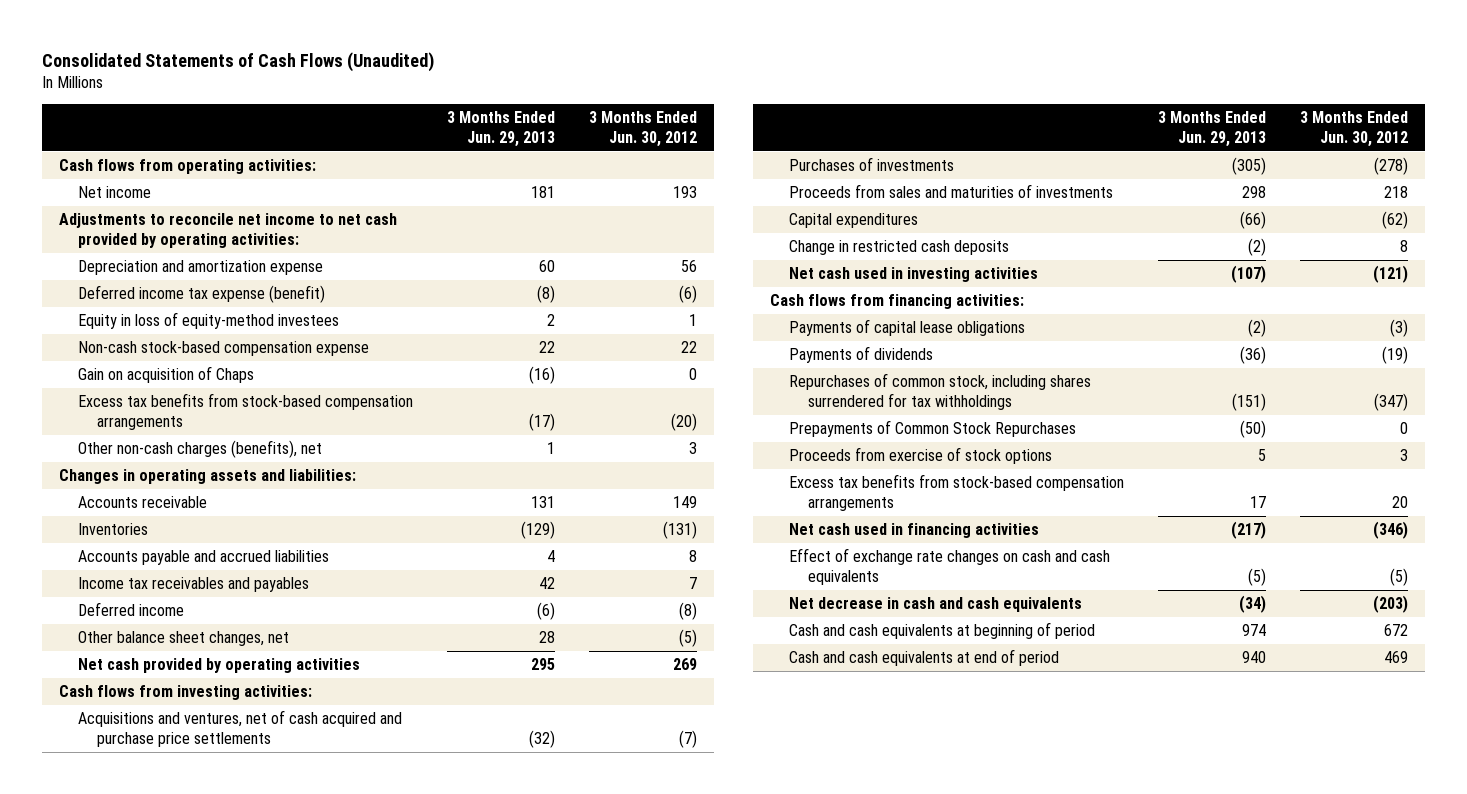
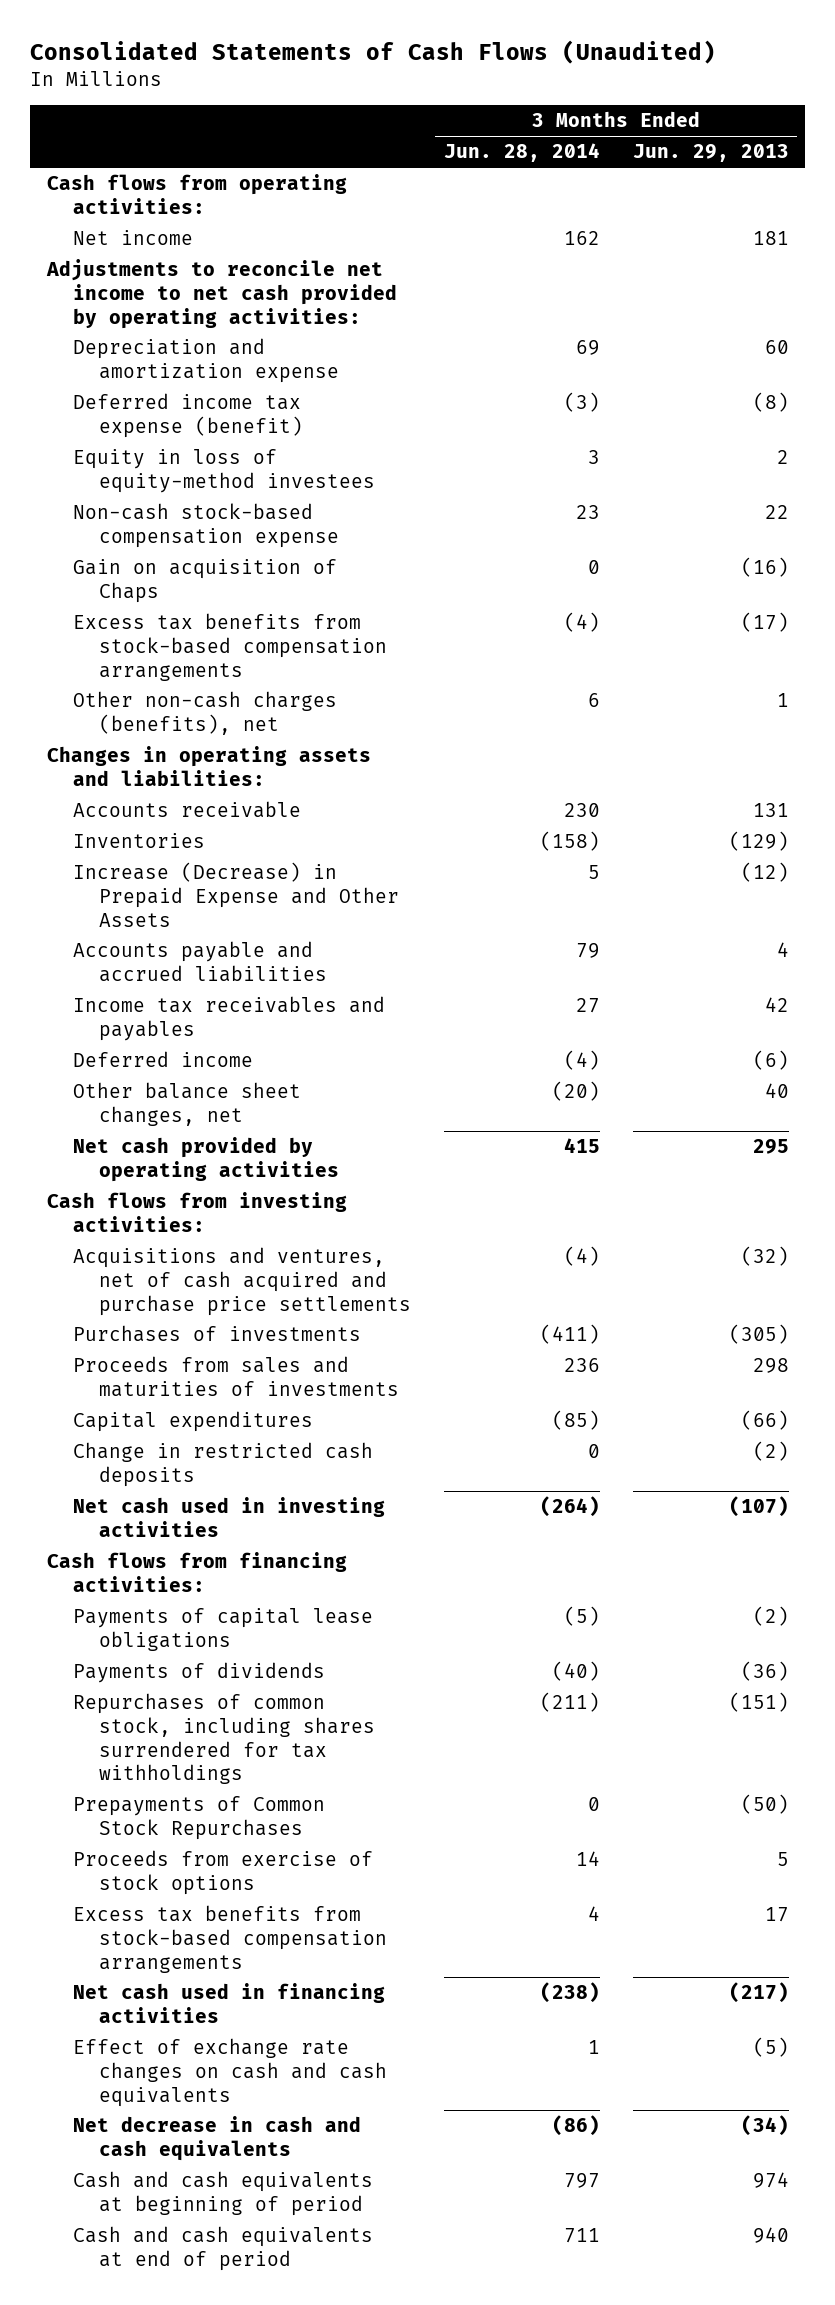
- | 3 Months Ended Jun. 29, 2013 | 3 Months Ended Jun. 30, 2012
+ | 3 Months Ended Jun. 28, 2014 | 3 Months Ended Jun. 29, 2013
+ Increase (Decrease) in Prepaid Expense and Other Assets | 5 | (12)
- Other balance sheet changes, net | 28 | (5)
+ Other balance sheet changes, net | (20) | 40

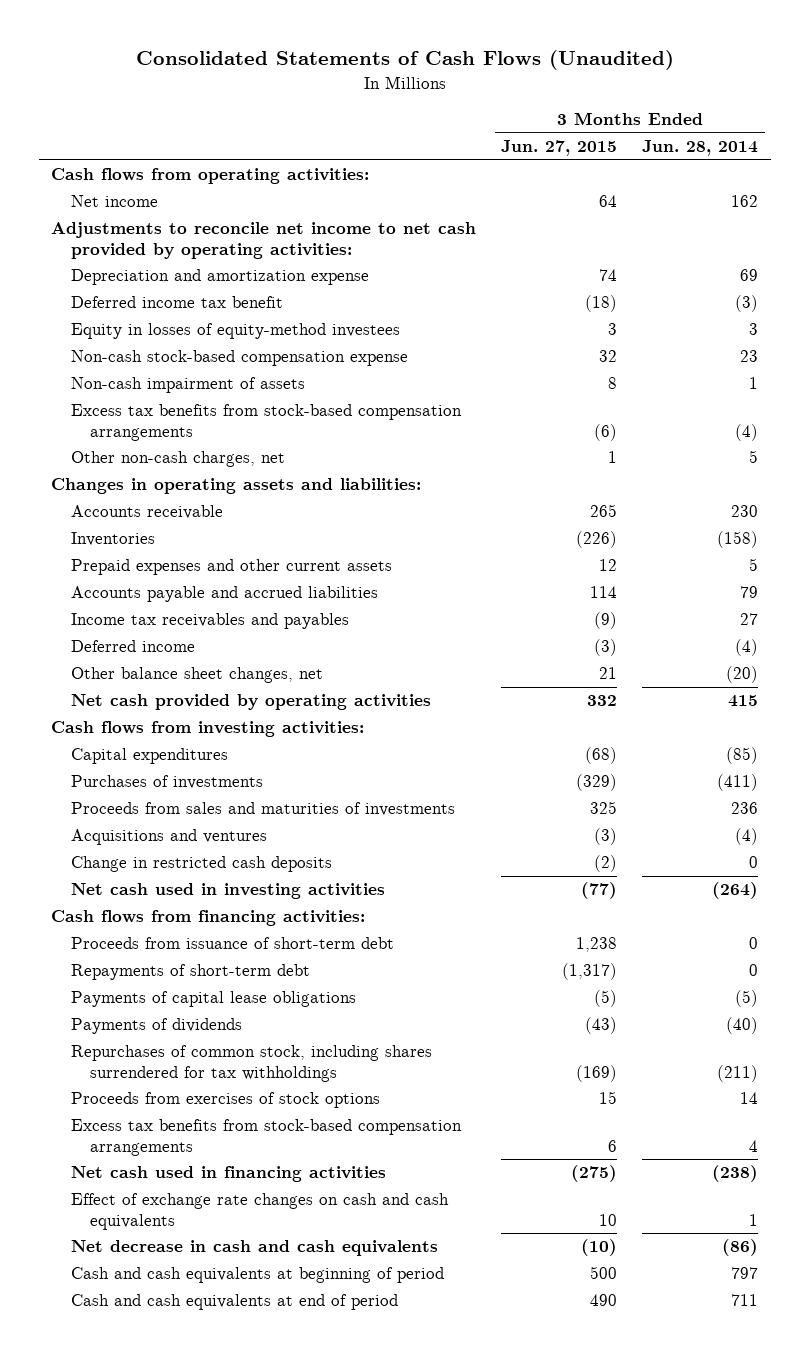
- | 3 Months Ended Jun. 28, 2014 | 3 Months Ended Jun. 29, 2013
+ | 3 Months Ended Jun. 27, 2015 | 3 Months Ended Jun. 28, 2014
- Deferred income tax expense (benefit) | (3) | (8)
- Equity in loss of equity-method investees | 3 | 2
+ Deferred income tax benefit | (18) | (3)
+ Equity in losses of equity-method investees | 3 | 3
- Gain on acquisition of Chaps | 0 | (16)
+ Non-cash impairment of assets | 8 | 1
- Other non-cash charges (benefits), net | 6 | 1
+ Other non-cash charges, net | 1 | 5
- Increase (Decrease) in Prepaid Expense and Other Assets | 5 | (12)
+ Prepaid expenses and other current assets | 12 | 5
- Acquisitions and ventures, net of cash acquired and purchase price settlements | (4) | (32)
moved up: Capital expenditures | (68) | (85)
+ Acquisitions and ventures | (3) | (4)
+ Proceeds from issuance of short-term debt | 1,238 | 0
+ Repayments of short-term debt | (1,317) | 0
- Prepayments of Common Stock Repurchases | 0 | (50)
- Proceeds from exercise of stock options | 14 | 5
+ Proceeds from exercises of stock options | 15 | 14

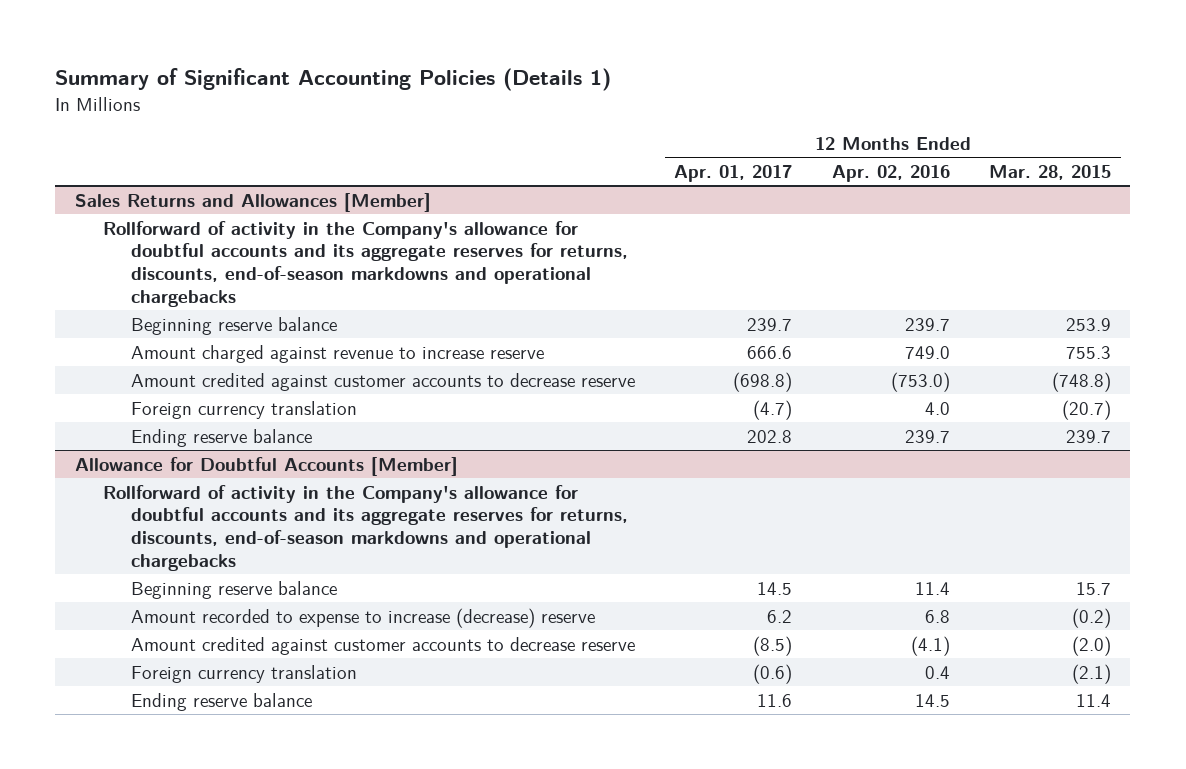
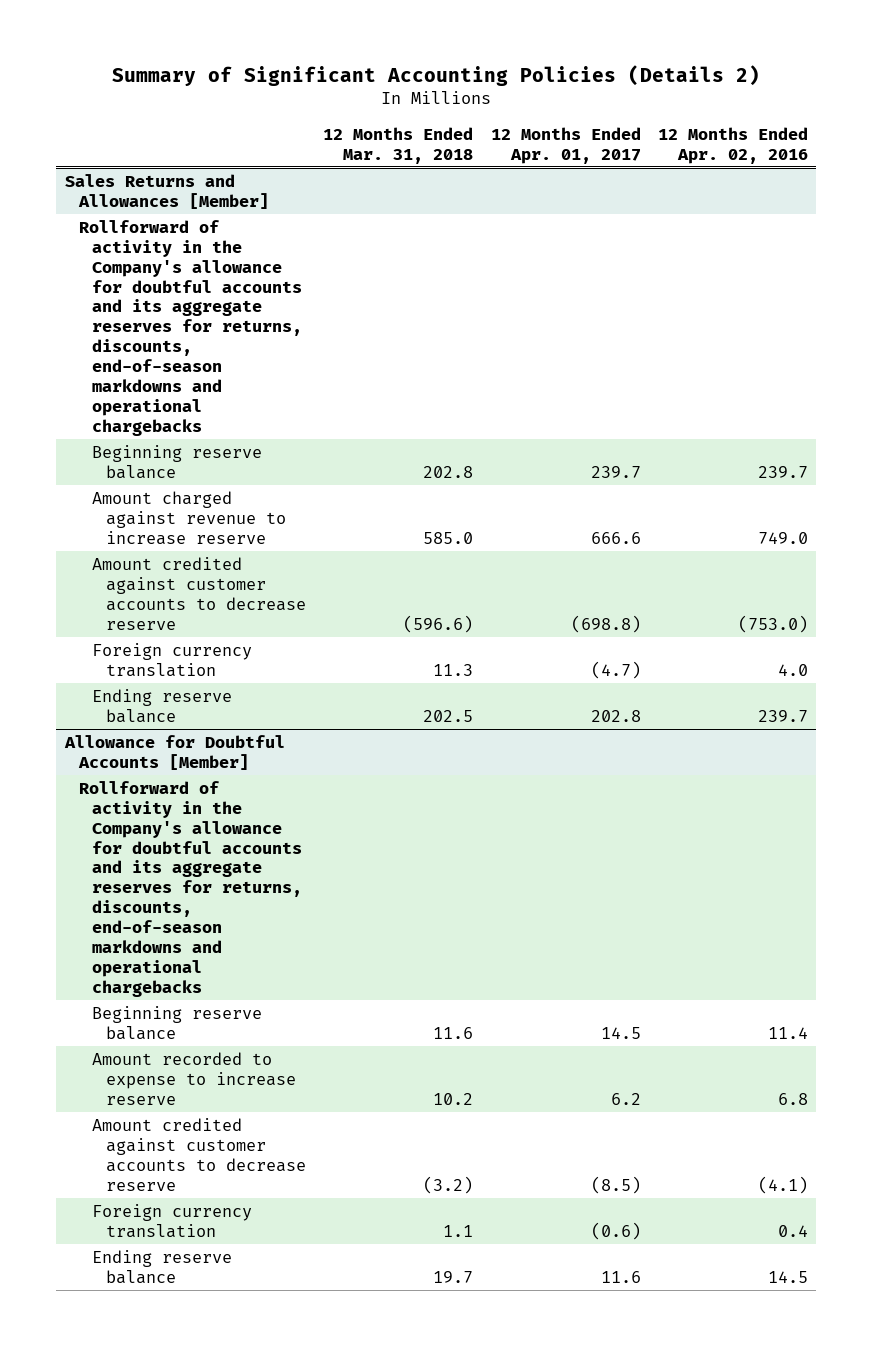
- Summary of Significant Accounting Policies (Details 1)
+ Summary of Significant Accounting Policies (Details 2)
- | 12 Months Ended Apr. 01, 2017 | 12 Months Ended Apr. 02, 2016 | 12 Months Ended Mar. 28, 2015
+ | 12 Months Ended Mar. 31, 2018 | 12 Months Ended Apr. 01, 2017 | 12 Months Ended Apr. 02, 2016
@ Allowance for Doubtful Accounts [Member]
- Amount recorded to expense to increase (decrease) reserve | 6.2 | 6.8 | (0.2)
+ Amount recorded to expense to increase reserve | 10.2 | 6.2 | 6.8

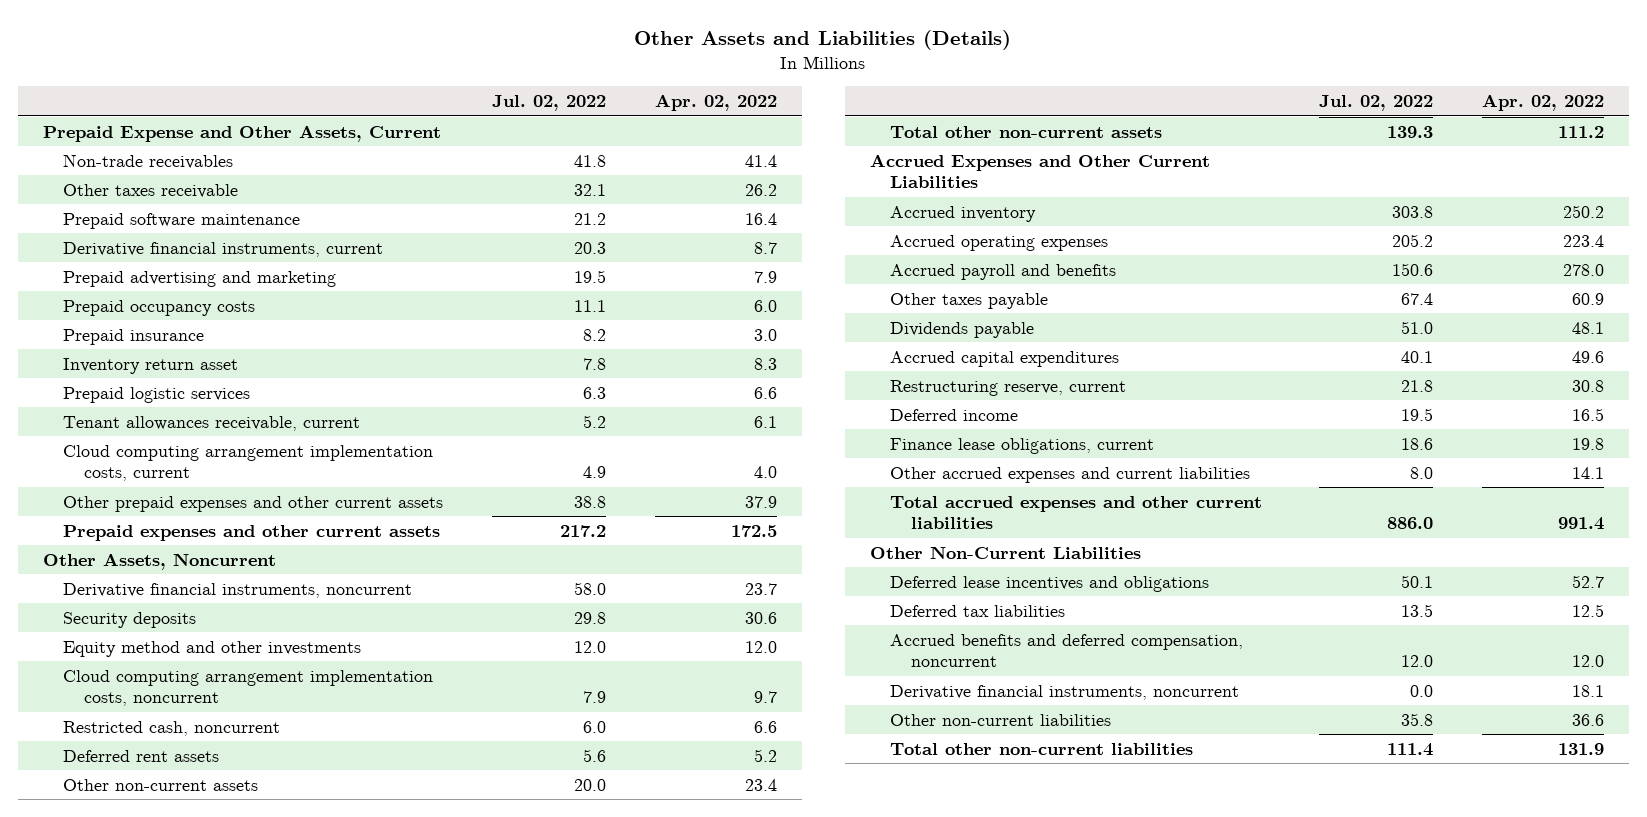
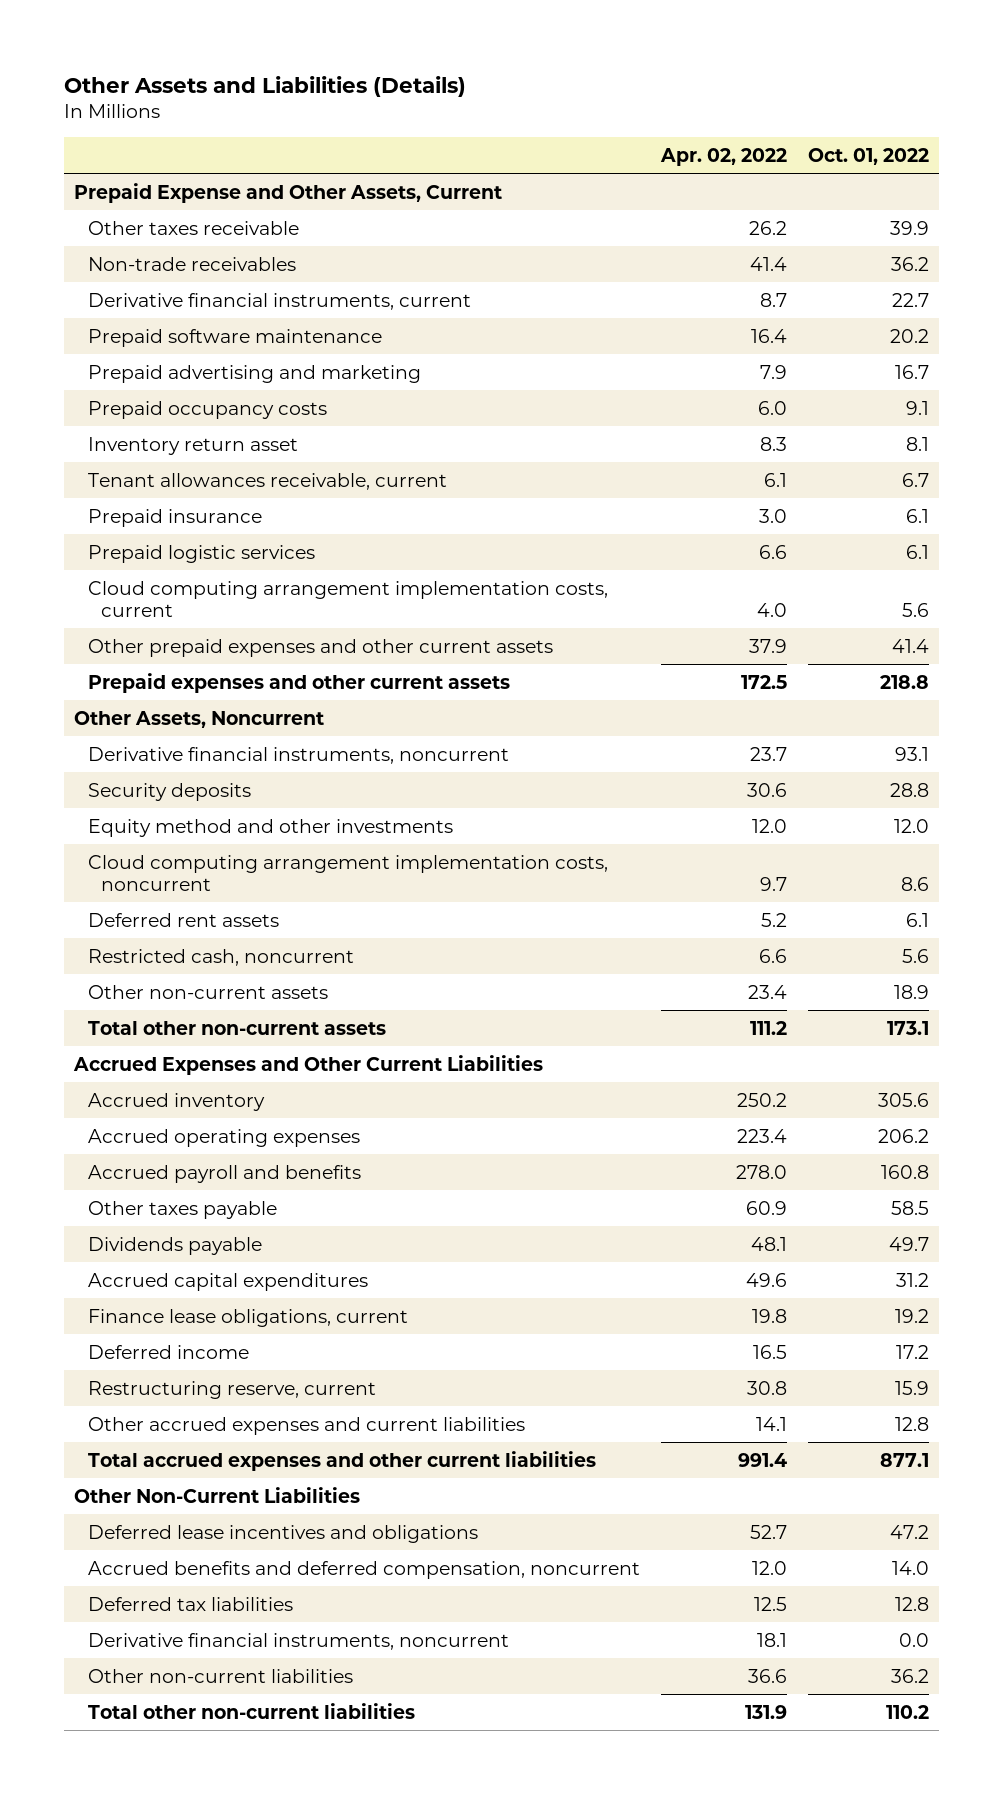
- | Jul. 02, 2022 | Apr. 02, 2022
+ | Apr. 02, 2022 | Oct. 01, 2022
moved down: Non-trade receivables | 41.4 | 36.2
moved down: Prepaid software maintenance | 16.4 | 20.2
moved down: Prepaid insurance | 3.0 | 6.1
moved down: Prepaid logistic services | 6.6 | 6.1
moved down: Restricted cash, noncurrent | 6.6 | 5.6
moved down: Deferred income | 16.5 | 17.2
moved down: Restructuring reserve, current | 30.8 | 15.9
moved down: Deferred tax liabilities | 12.5 | 12.8

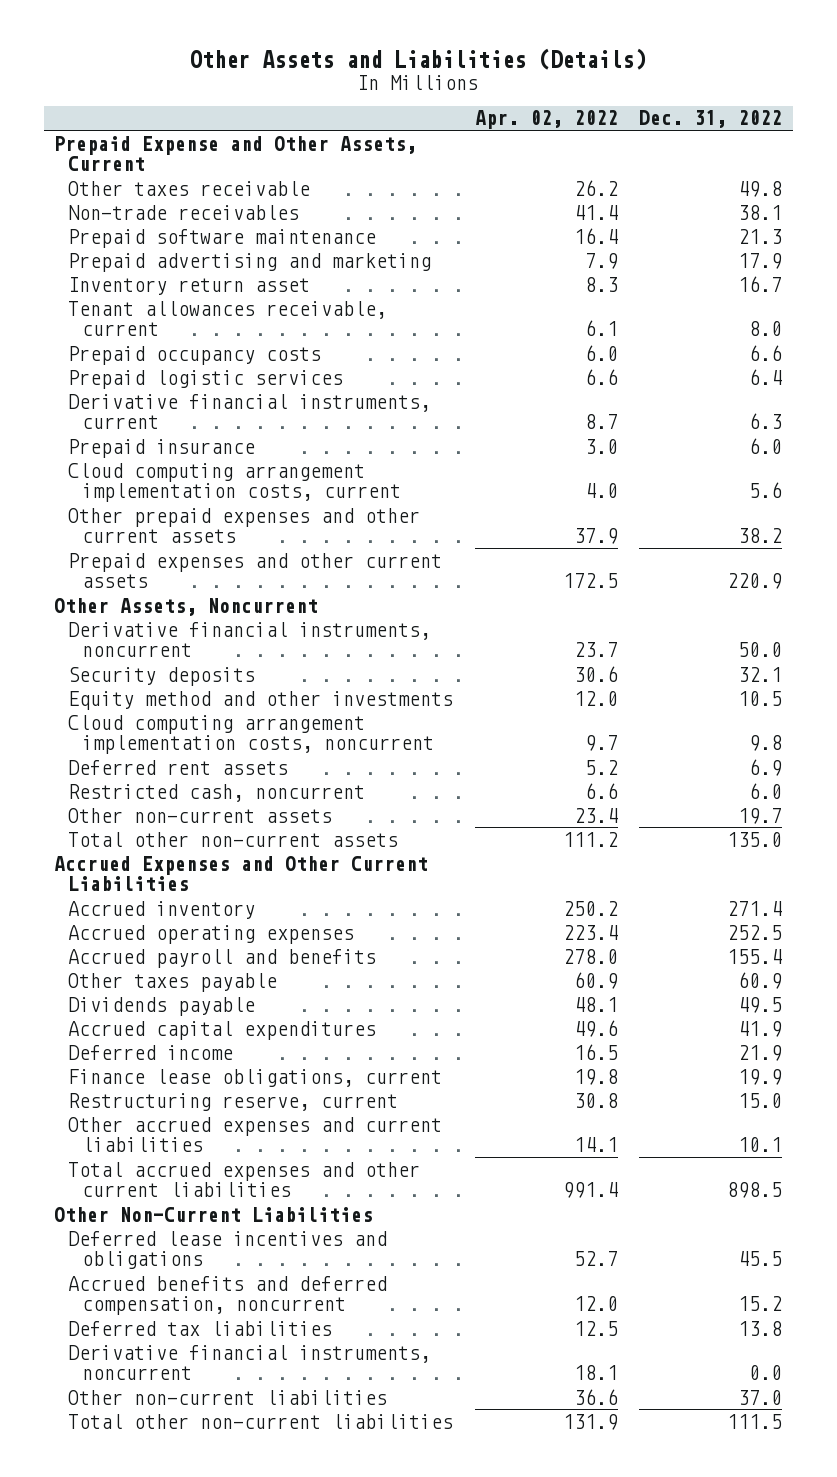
- | Apr. 02, 2022 | Oct. 01, 2022
+ | Apr. 02, 2022 | Dec. 31, 2022
moved down: Prepaid occupancy costs | 6.0 | 6.6
moved down: Derivative financial instruments, current | 8.7 | 6.3
moved down: Prepaid insurance | 3.0 | 6.0
moved down: Finance lease obligations, current | 19.8 | 19.9

